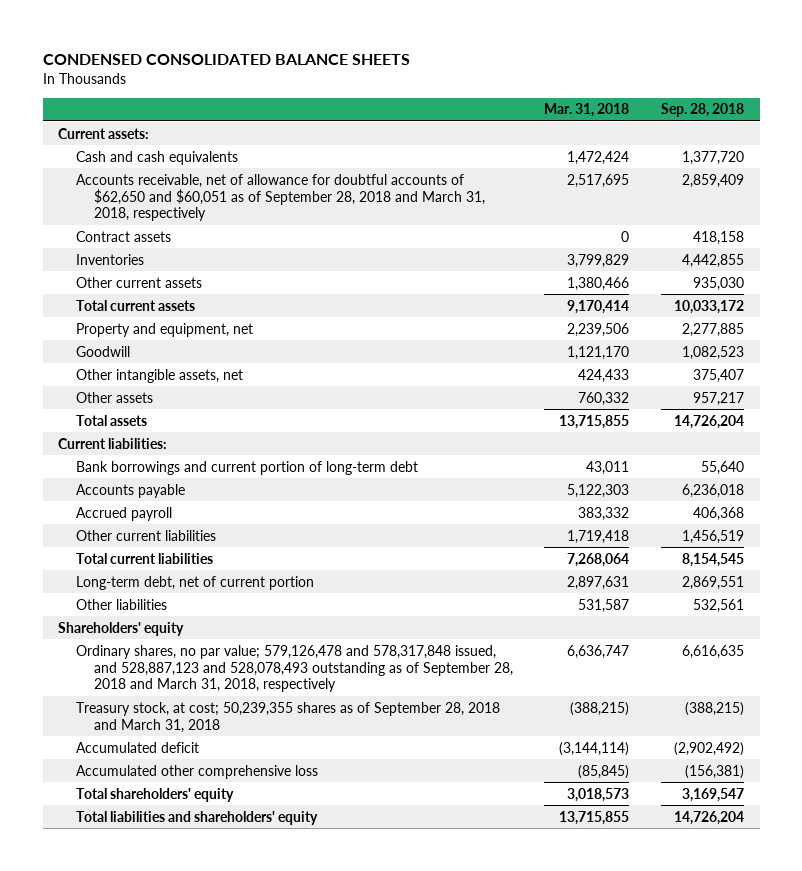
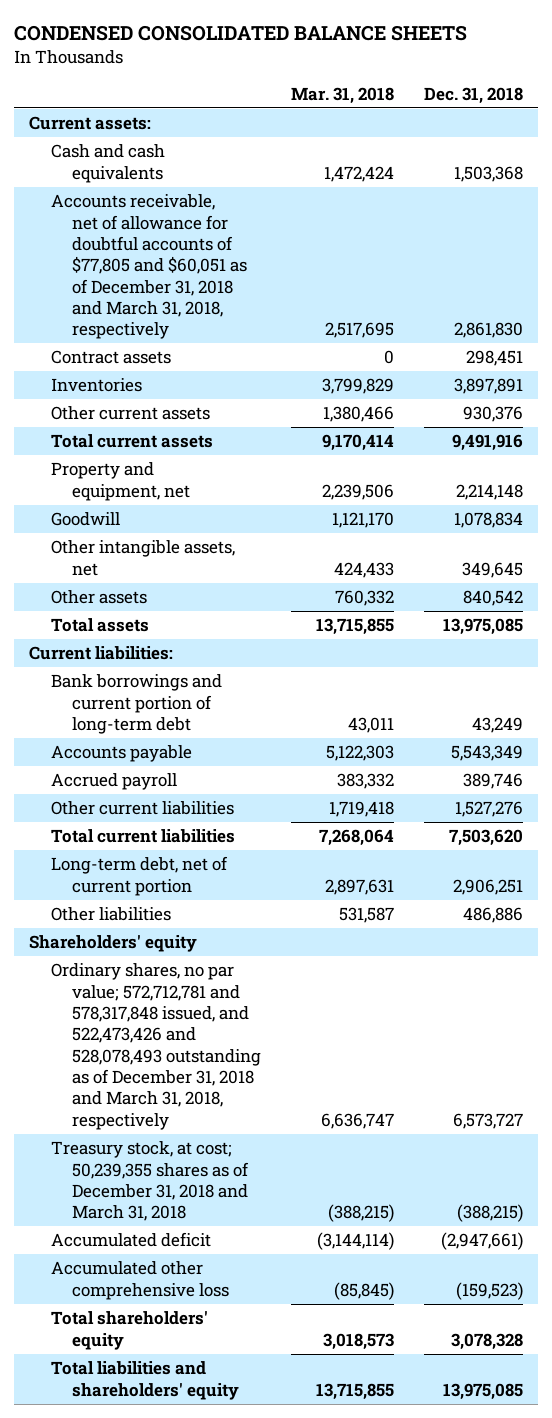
- | Mar. 31, 2018 | Sep. 28, 2018
+ | Mar. 31, 2018 | Dec. 31, 2018
- Accounts receivable, net of allowance for doubtful accounts of $62,650 and $60,051 as of September 28, 2018 and March 31, 2018, respectively | 2,517,695 | 2,859,409
+ Accounts receivable, net of allowance for doubtful accounts of $77,805 and $60,051 as of December 31, 2018 and March 31, 2018, respectively | 2,517,695 | 2,861,830
- Ordinary shares, no par value; 579,126,478 and 578,317,848 issued, and 528,887,123 and 528,078,493 outstanding as of September 28, 2018 and March 31, 2018, respectively | 6,636,747 | 6,616,635
- Treasury stock, at cost; 50,239,355 shares as of September 28, 2018 and March 31, 2018 | (388,215) | (388,215)
+ Ordinary shares, no par value; 572,712,781 and 578,317,848 issued, and 522,473,426 and 528,078,493 outstanding as of December 31, 2018 and March 31, 2018, respectively | 6,636,747 | 6,573,727
+ Treasury stock, at cost; 50,239,355 shares as of December 31, 2018 and March 31, 2018 | (388,215) | (388,215)

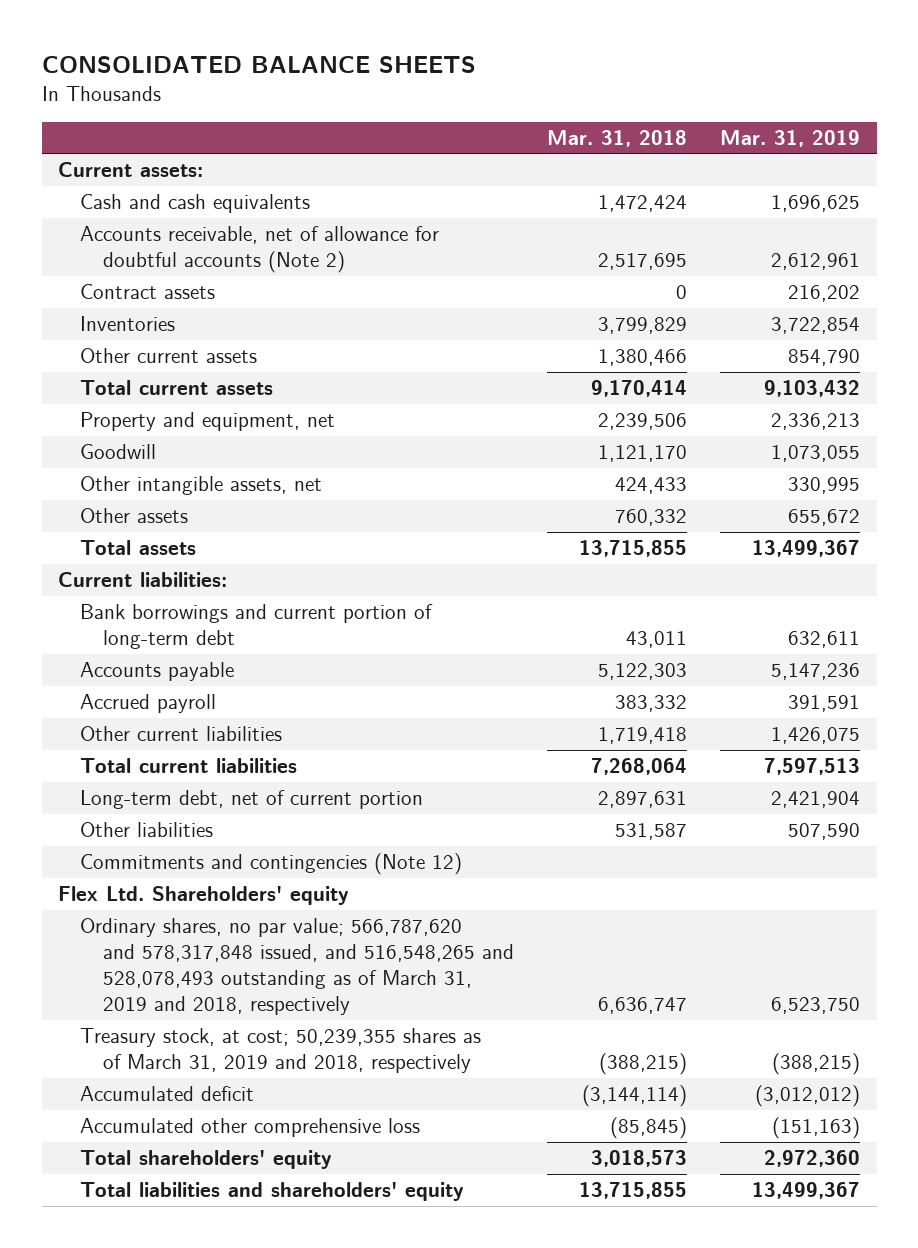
- CONDENSED CONSOLIDATED BALANCE SHEETS
+ CONSOLIDATED BALANCE SHEETS
- | Mar. 31, 2018 | Dec. 31, 2018
+ | Mar. 31, 2018 | Mar. 31, 2019
- Accounts receivable, net of allowance for doubtful accounts of $77,805 and $60,051 as of December 31, 2018 and March 31, 2018, respectively | 2,517,695 | 2,861,830
+ Accounts receivable, net of allowance for doubtful accounts (Note 2) | 2,517,695 | 2,612,961
- Shareholders' equity
- Ordinary shares, no par value; 572,712,781 and 578,317,848 issued, and 522,473,426 and 528,078,493 outstanding as of December 31, 2018 and March 31, 2018, respectively | 6,636,747 | 6,573,727
- Treasury stock, at cost; 50,239,355 shares as of December 31, 2018 and March 31, 2018 | (388,215) | (388,215)
+ Commitments and contingencies (Note 12)
+ Flex Ltd. Shareholders' equity
+ Ordinary shares, no par value; 566,787,620 and 578,317,848 issued, and 516,548,265 and 528,078,493 outstanding as of March 31, 2019 and 2018, respectively | 6,636,747 | 6,523,750
+ Treasury stock, at cost; 50,239,355 shares as of March 31, 2019 and 2018, respectively | (388,215) | (388,215)

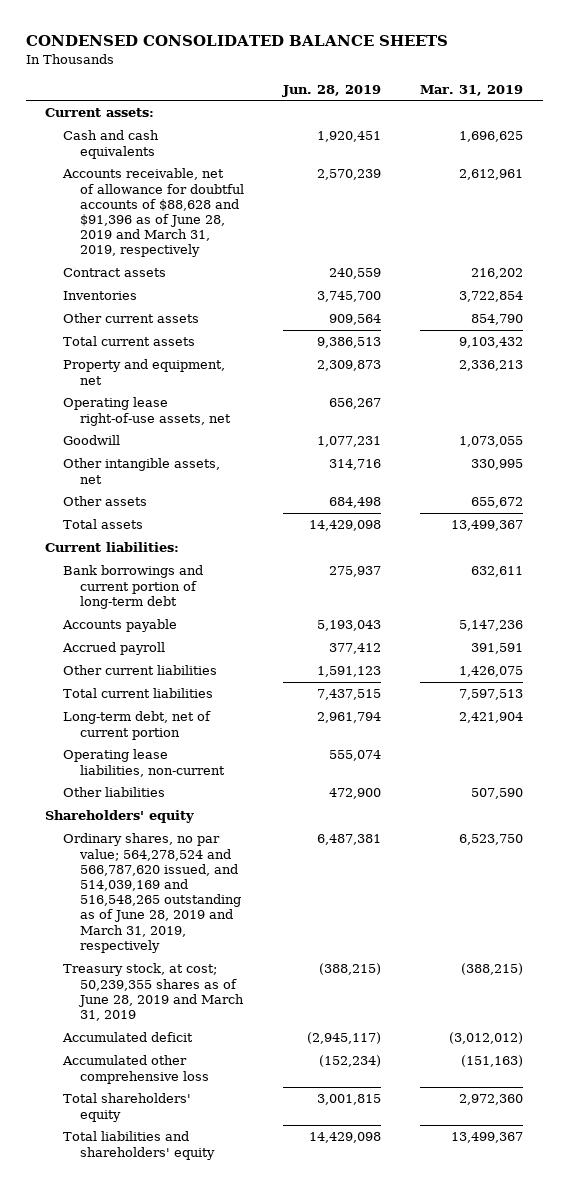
- CONSOLIDATED BALANCE SHEETS
+ CONDENSED CONSOLIDATED BALANCE SHEETS
- | Mar. 31, 2018 | Mar. 31, 2019
+ | Jun. 28, 2019 | Mar. 31, 2019
- Accounts receivable, net of allowance for doubtful accounts (Note 2) | 2,517,695 | 2,612,961
+ Accounts receivable, net of allowance for doubtful accounts of $88,628 and $91,396 as of June 28, 2019 and March 31, 2019, respectively | 2,570,239 | 2,612,961
+ Operating lease right-of-use assets, net | 656,267 |
+ Operating lease liabilities, non-current | 555,074 |
- Commitments and contingencies (Note 12)
- Flex Ltd. Shareholders' equity
- Ordinary shares, no par value; 566,787,620 and 578,317,848 issued, and 516,548,265 and 528,078,493 outstanding as of March 31, 2019 and 2018, respectively | 6,636,747 | 6,523,750
- Treasury stock, at cost; 50,239,355 shares as of March 31, 2019 and 2018, respectively | (388,215) | (388,215)
+ Shareholders' equity
+ Ordinary shares, no par value; 564,278,524 and 566,787,620 issued, and 514,039,169 and 516,548,265 outstanding as of June 28, 2019 and March 31, 2019, respectively | 6,487,381 | 6,523,750
+ Treasury stock, at cost; 50,239,355 shares as of June 28, 2019 and March 31, 2019 | (388,215) | (388,215)

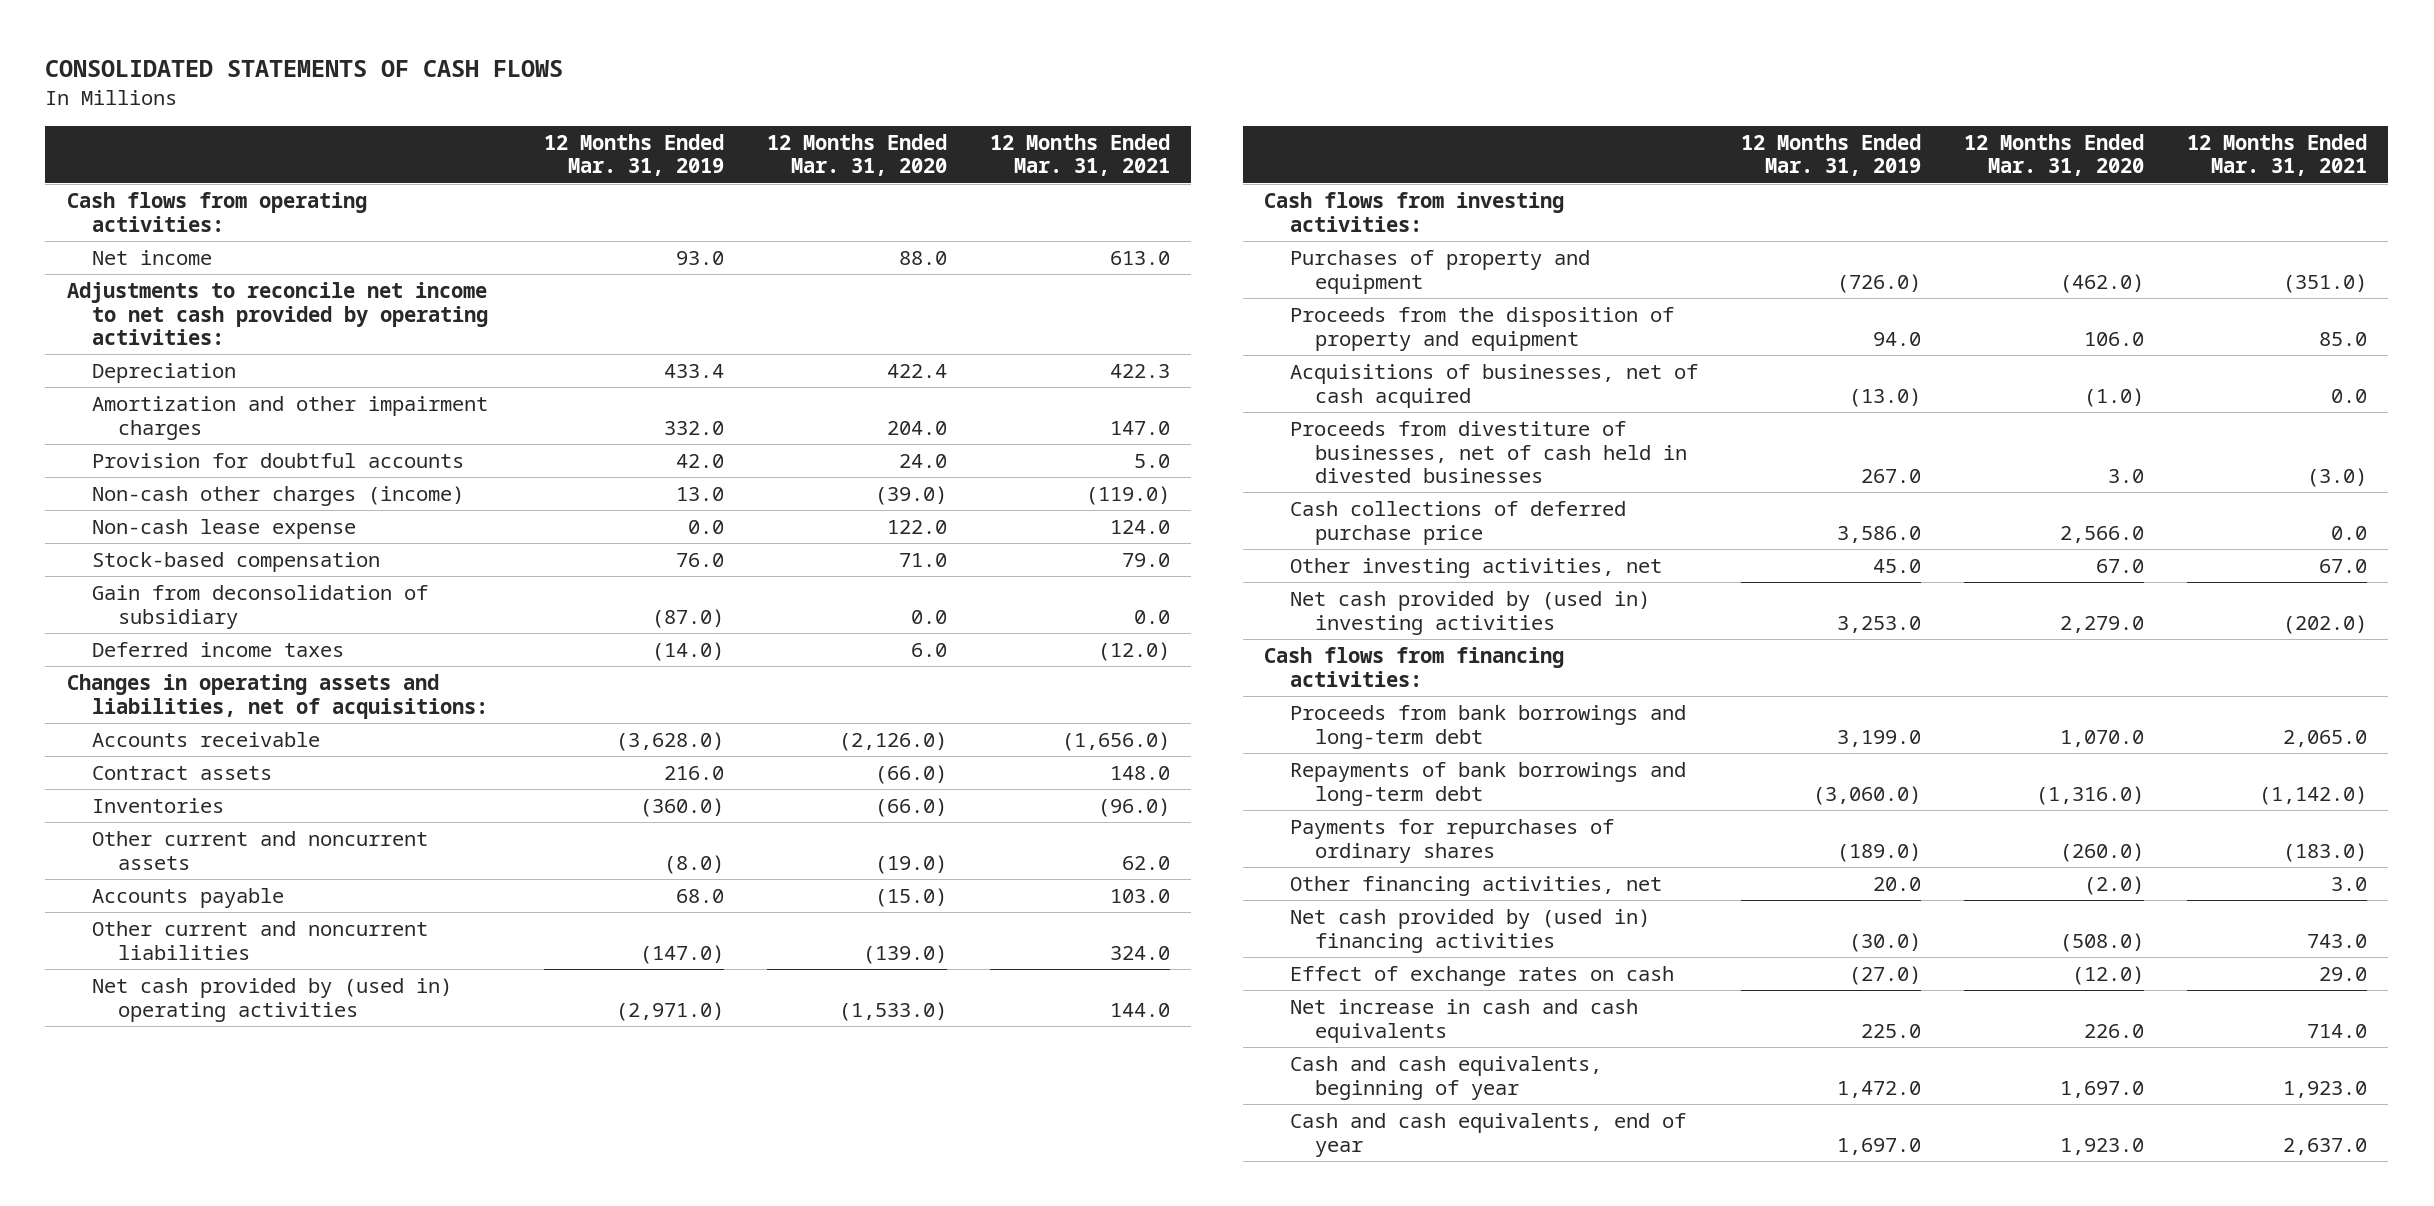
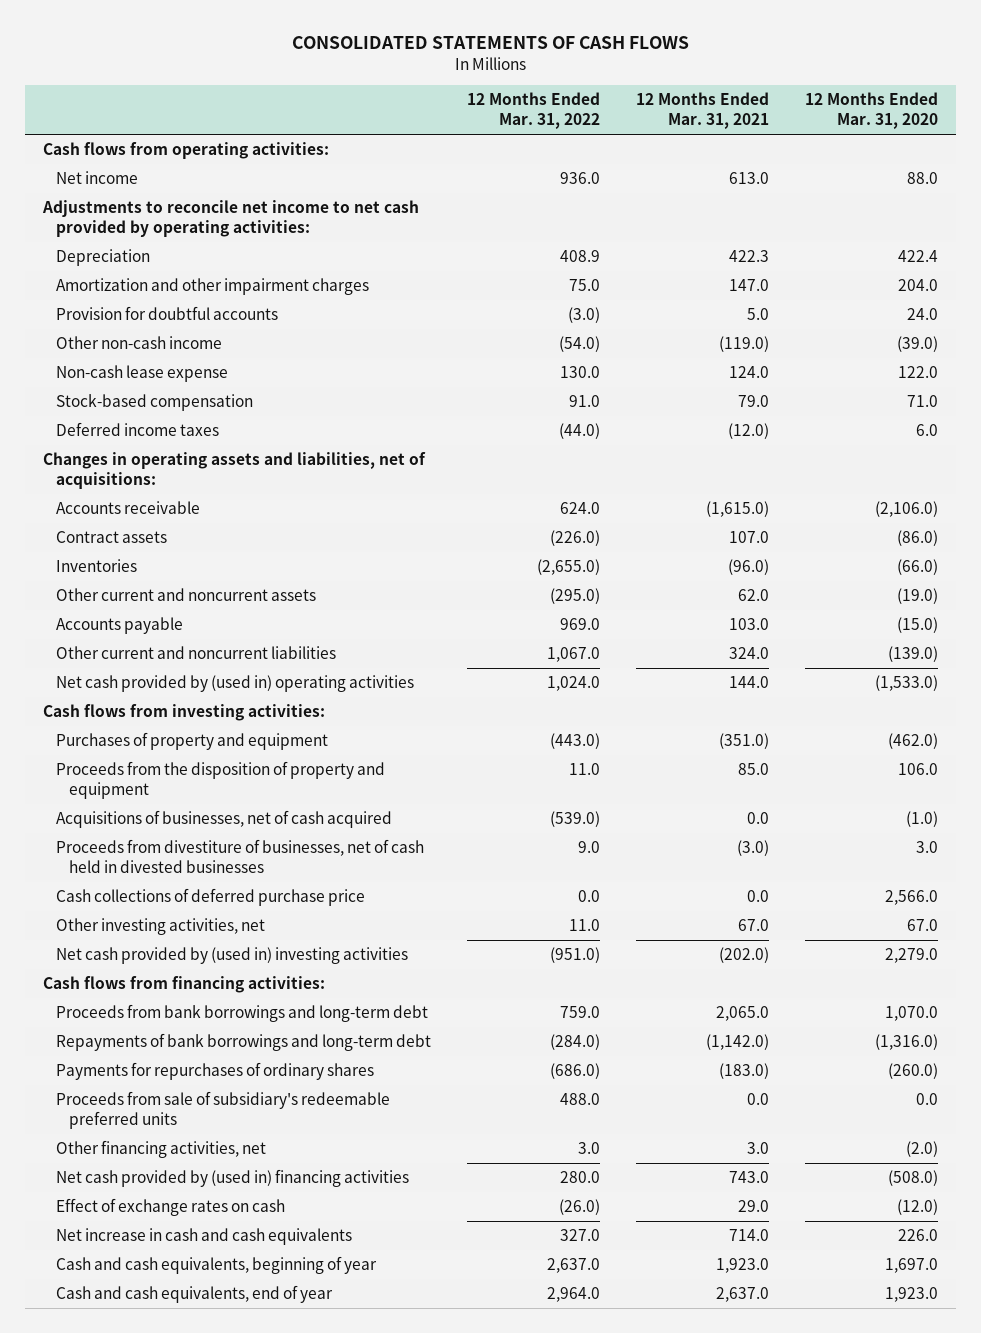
- | 12 Months Ended Mar. 31, 2019 | 12 Months Ended Mar. 31, 2020 | 12 Months Ended Mar. 31, 2021
+ | 12 Months Ended Mar. 31, 2022 | 12 Months Ended Mar. 31, 2021 | 12 Months Ended Mar. 31, 2020
- Non-cash other charges (income) | 13.0 | (39.0) | (119.0)
+ Other non-cash income | (54.0) | (119.0) | (39.0)
- Gain from deconsolidation of subsidiary | (87.0) | 0.0 | 0.0
- Accounts receivable | (3,628.0) | (2,126.0) | (1,656.0)
- Contract assets | 216.0 | (66.0) | 148.0
+ Accounts receivable | 624.0 | (1,615.0) | (2,106.0)
+ Contract assets | (226.0) | 107.0 | (86.0)
+ Proceeds from sale of subsidiary's redeemable preferred units | 488.0 | 0.0 | 0.0

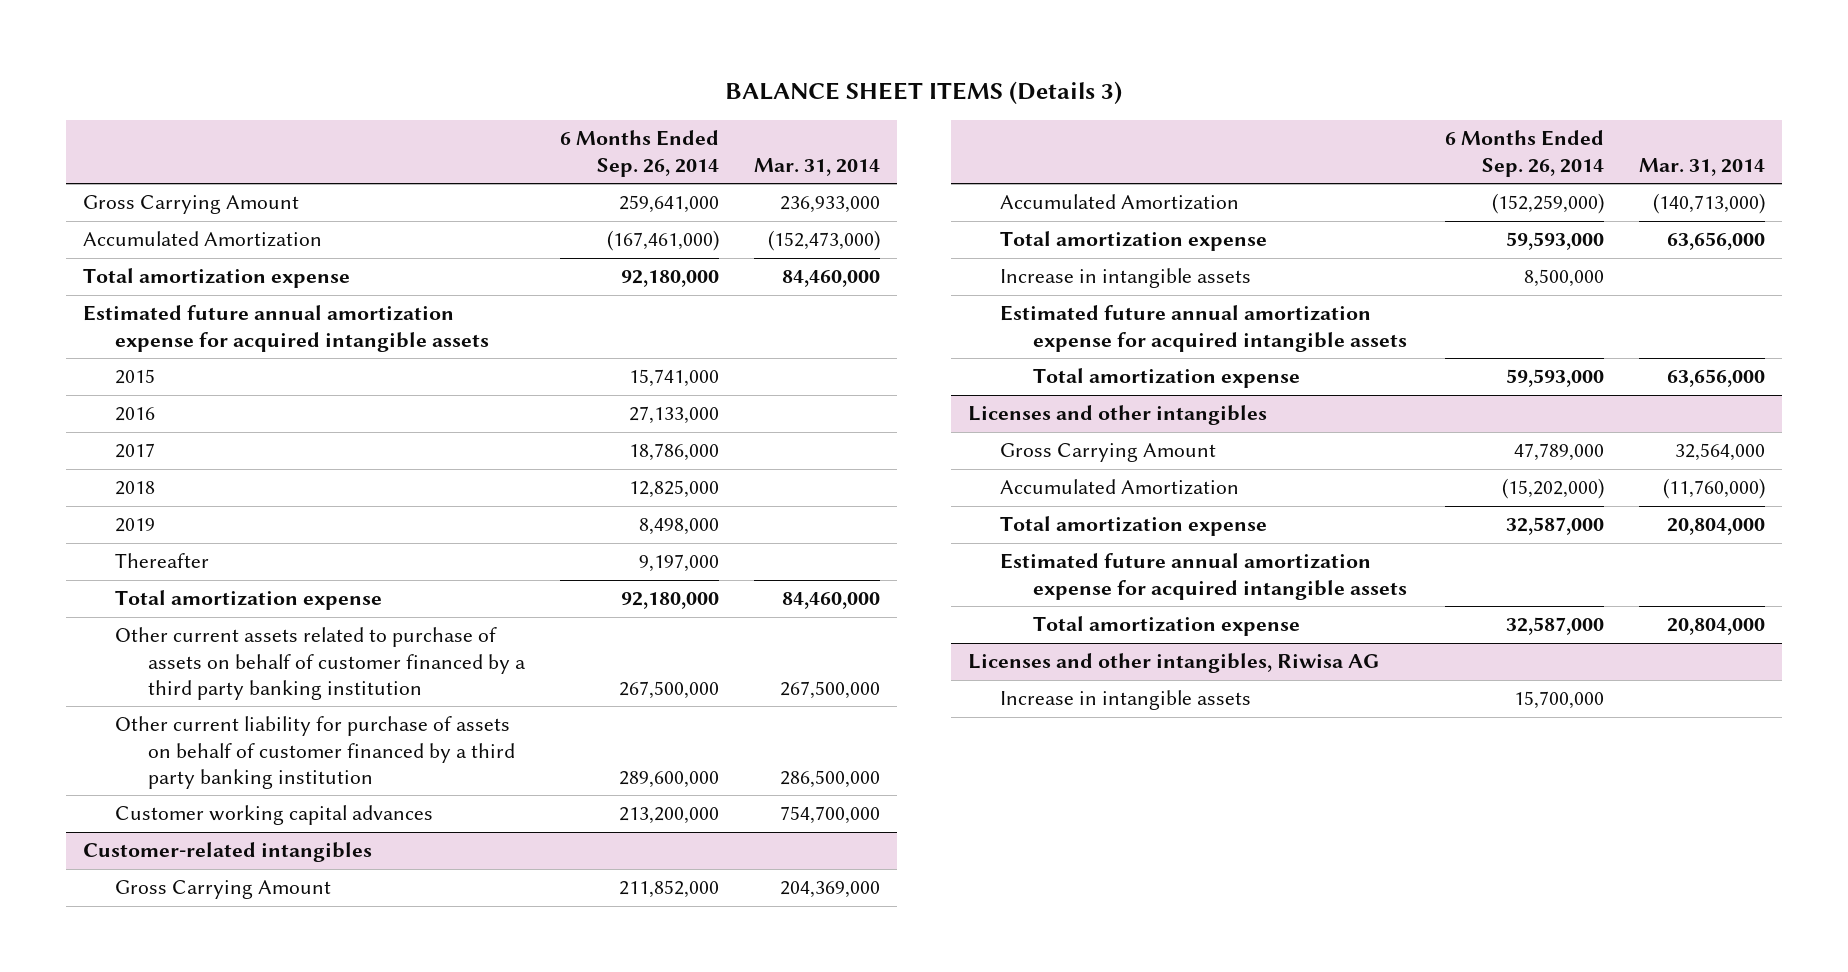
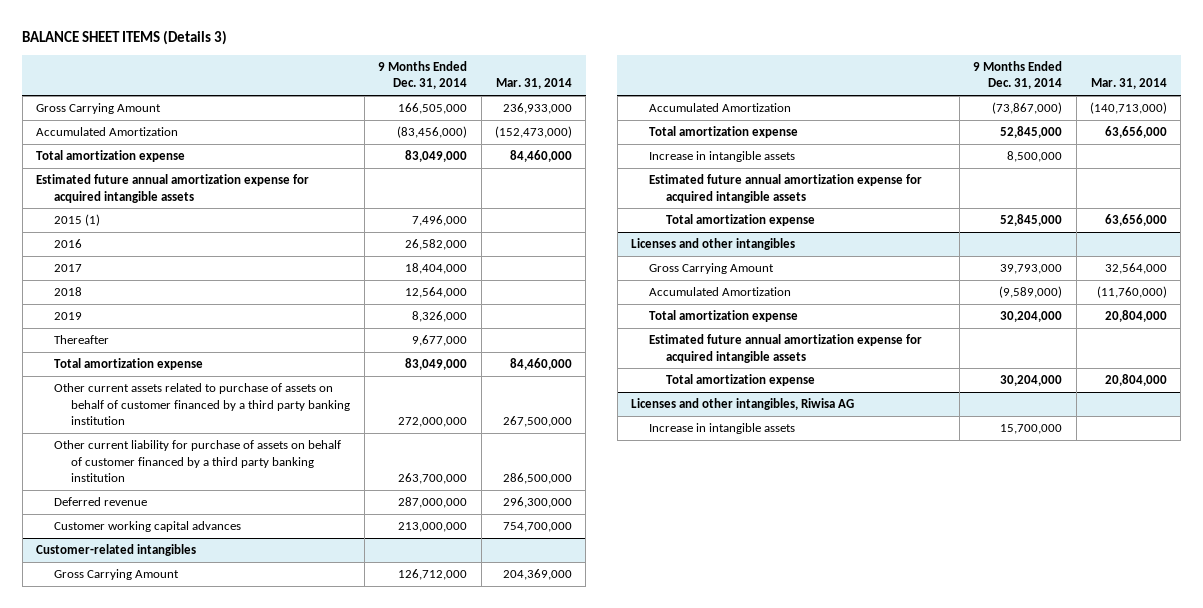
- | 6 Months Ended Sep. 26, 2014 | Mar. 31, 2014
+ | 9 Months Ended Dec. 31, 2014 | Mar. 31, 2014
- 2015 | 15,741,000 |
+ 2015 (1) | 7,496,000 |
+ Deferred revenue | 287,000,000 | 296,300,000

